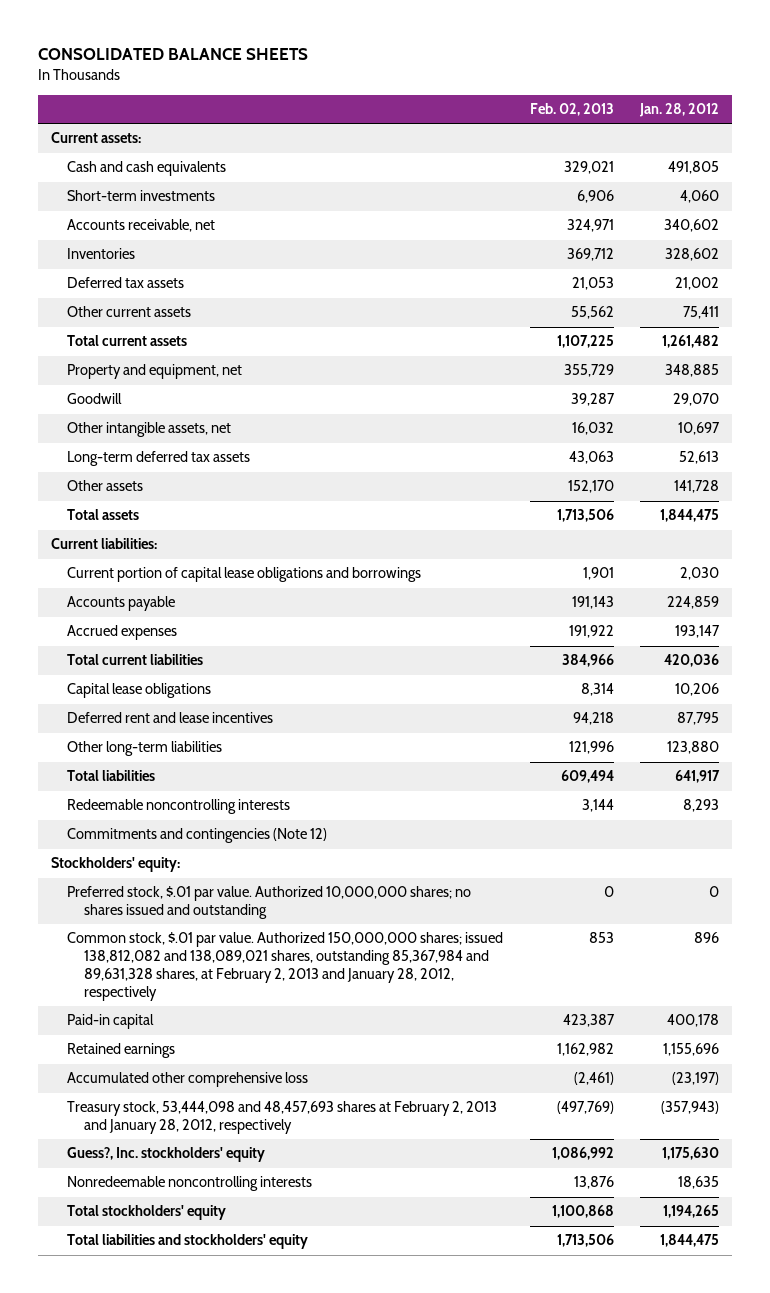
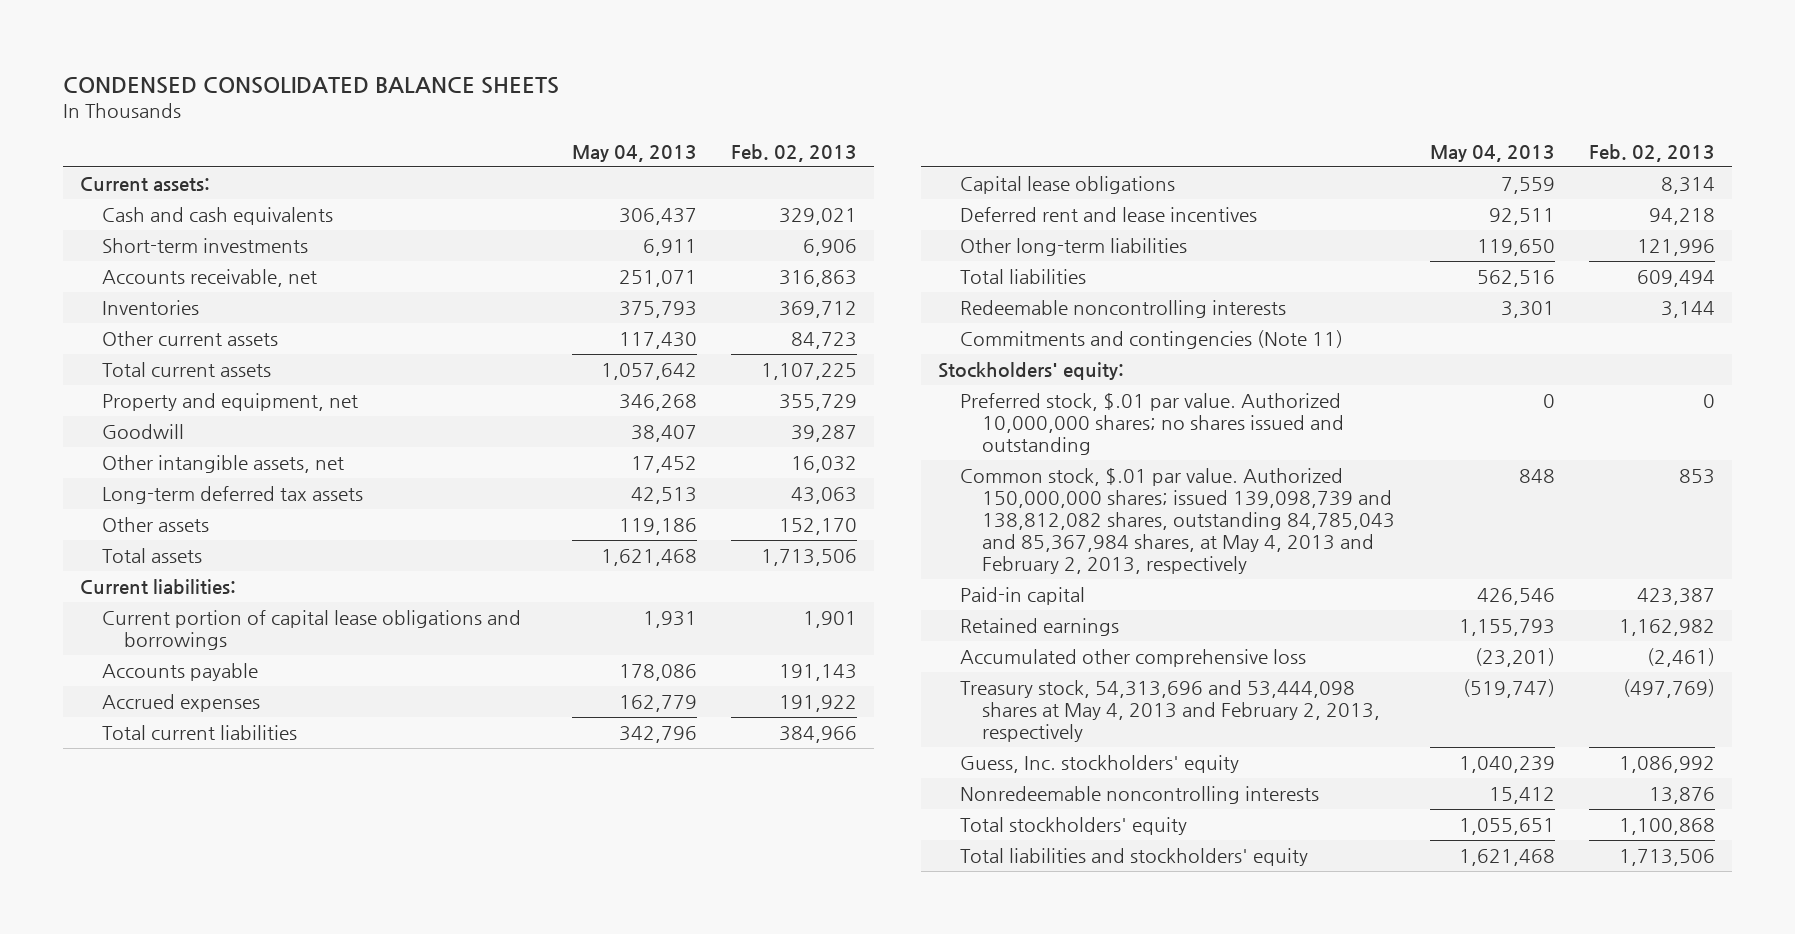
- CONSOLIDATED BALANCE SHEETS
+ CONDENSED CONSOLIDATED BALANCE SHEETS
- | Feb. 02, 2013 | Jan. 28, 2012
+ | May 04, 2013 | Feb. 02, 2013
- Accounts receivable, net | 324,971 | 340,602
+ Accounts receivable, net | 251,071 | 316,863
- Deferred tax assets | 21,053 | 21,002
- Other current assets | 55,562 | 75,411
+ Other current assets | 117,430 | 84,723
- Commitments and contingencies (Note 12)
+ Commitments and contingencies (Note 11)
- Common stock, $.01 par value. Authorized 150,000,000 shares; issued 138,812,082 and 138,089,021 shares, outstanding 85,367,984 and 89,631,328 shares, at February 2, 2013 and January 28, 2012, respectively | 853 | 896
+ Common stock, $.01 par value. Authorized 150,000,000 shares; issued 139,098,739 and 138,812,082 shares, outstanding 84,785,043 and 85,367,984 shares, at May 4, 2013 and February 2, 2013, respectively | 848 | 853
- Treasury stock, 53,444,098 and 48,457,693 shares at February 2, 2013 and January 28, 2012, respectively | (497,769) | (357,943)
- Guess?, Inc. stockholders' equity | 1,086,992 | 1,175,630
+ Treasury stock, 54,313,696 and 53,444,098 shares at May 4, 2013 and February 2, 2013, respectively | (519,747) | (497,769)
+ Guess, Inc. stockholders' equity | 1,040,239 | 1,086,992

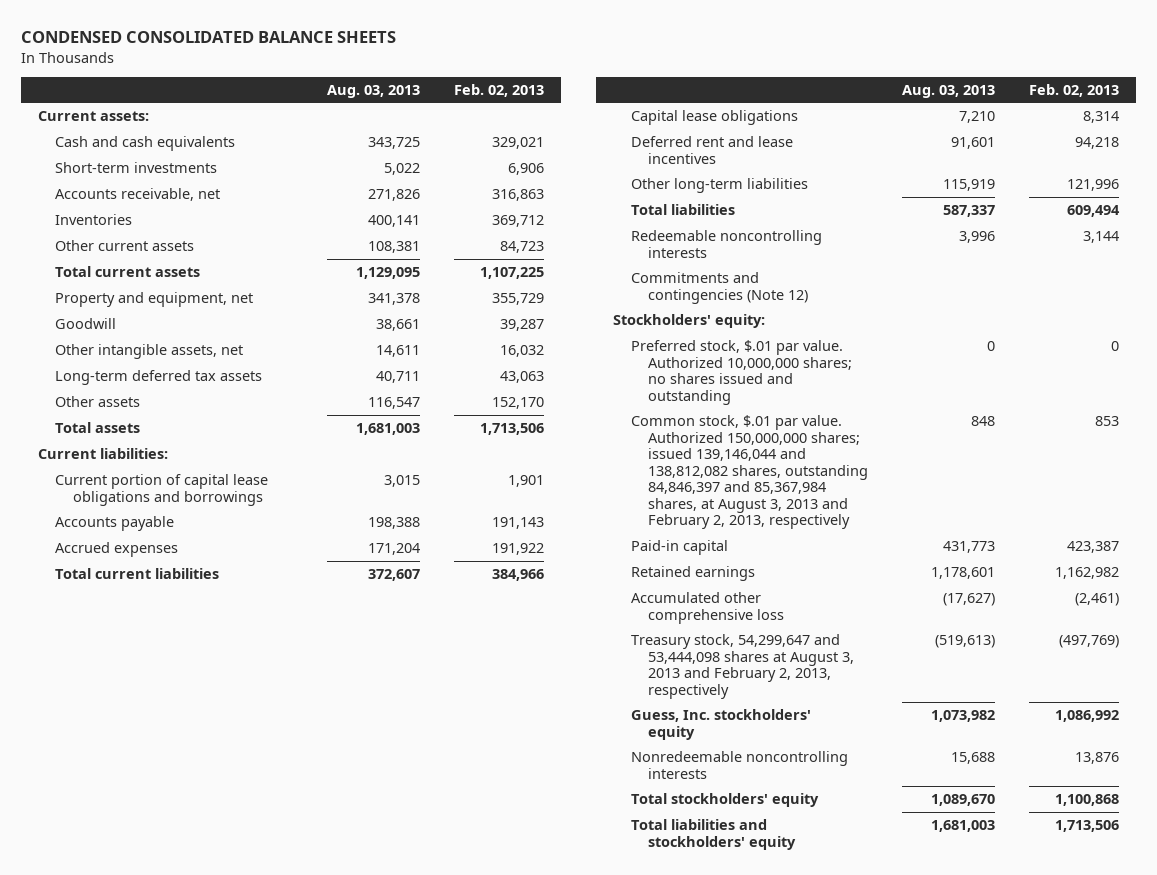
- | May 04, 2013 | Feb. 02, 2013
+ | Aug. 03, 2013 | Feb. 02, 2013
- Commitments and contingencies (Note 11)
+ Commitments and contingencies (Note 12)
- Common stock, $.01 par value. Authorized 150,000,000 shares; issued 139,098,739 and 138,812,082 shares, outstanding 84,785,043 and 85,367,984 shares, at May 4, 2013 and February 2, 2013, respectively | 848 | 853
+ Common stock, $.01 par value. Authorized 150,000,000 shares; issued 139,146,044 and 138,812,082 shares, outstanding 84,846,397 and 85,367,984 shares, at August 3, 2013 and February 2, 2013, respectively | 848 | 853
- Treasury stock, 54,313,696 and 53,444,098 shares at May 4, 2013 and February 2, 2013, respectively | (519,747) | (497,769)
+ Treasury stock, 54,299,647 and 53,444,098 shares at August 3, 2013 and February 2, 2013, respectively | (519,613) | (497,769)

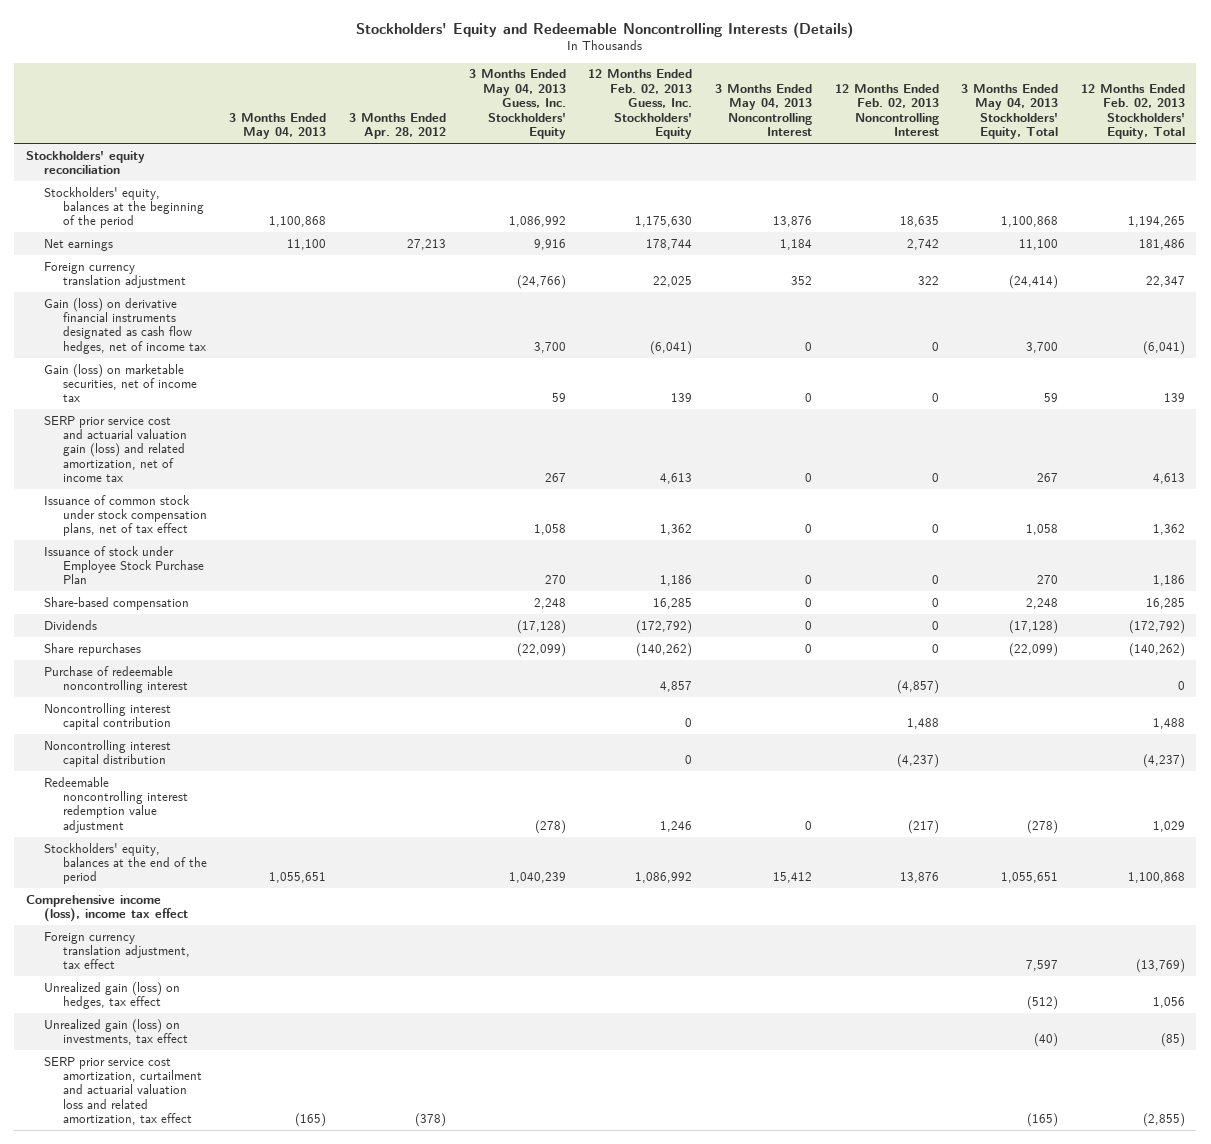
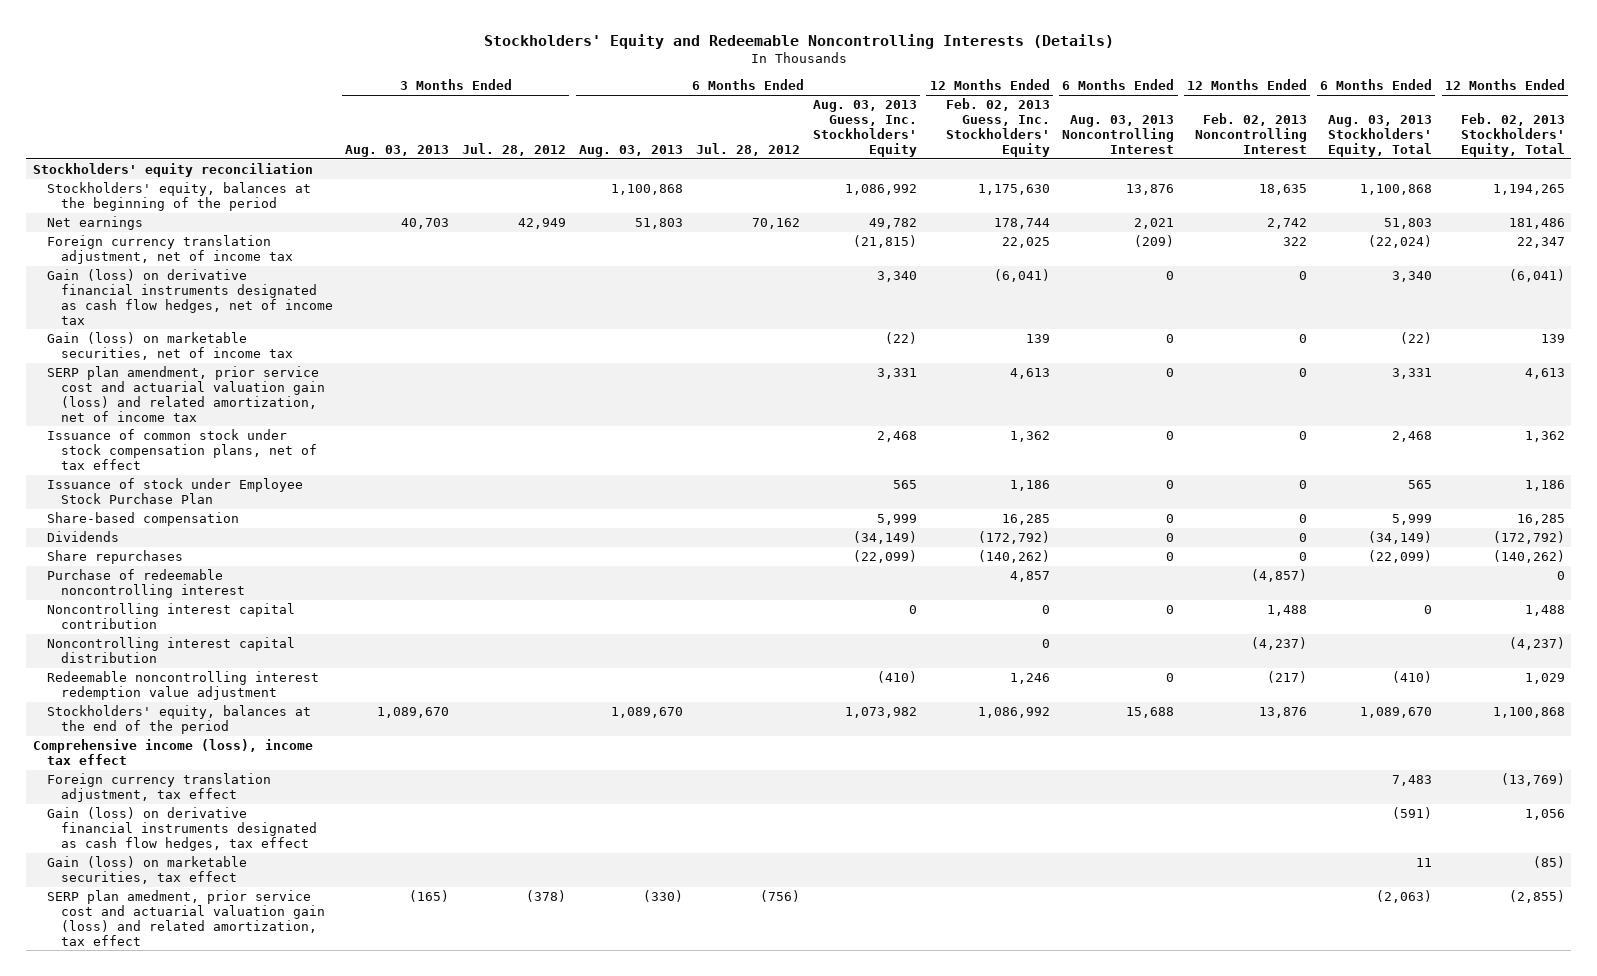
- | 3 Months Ended May 04, 2013 | 3 Months Ended Apr. 28, 2012 | 3 Months Ended May 04, 2013 Guess, Inc. Stockholders' Equity | 12 Months Ended Feb. 02, 2013 Guess, Inc. Stockholders' Equity | 3 Months Ended May 04, 2013 Noncontrolling Interest | 12 Months Ended Feb. 02, 2013 Noncontrolling Interest | 3 Months Ended May 04, 2013 Stockholders' Equity, Total | 12 Months Ended Feb. 02, 2013 Stockholders' Equity, Total
+ | 3 Months Ended Aug. 03, 2013 | 3 Months Ended Jul. 28, 2012 | 6 Months Ended Aug. 03, 2013 | 6 Months Ended Jul. 28, 2012 | 6 Months Ended Aug. 03, 2013 Guess, Inc. Stockholders' Equity | 12 Months Ended Feb. 02, 2013 Guess, Inc. Stockholders' Equity | 6 Months Ended Aug. 03, 2013 Noncontrolling Interest | 12 Months Ended Feb. 02, 2013 Noncontrolling Interest | 6 Months Ended Aug. 03, 2013 Stockholders' Equity, Total | 12 Months Ended Feb. 02, 2013 Stockholders' Equity, Total
- Foreign currency translation adjustment | | | (24,766) | 22,025 | 352 | 322 | (24,414) | 22,347
+ Foreign currency translation adjustment, net of income tax | | | | | (21,815) | 22,025 | (209) | 322 | (22,024) | 22,347
- SERP prior service cost and actuarial valuation gain (loss) and related amortization, net of income tax | | | 267 | 4,613 | 0 | 0 | 267 | 4,613
+ SERP plan amendment, prior service cost and actuarial valuation gain (loss) and related amortization, net of income tax | | | | | 3,331 | 4,613 | 0 | 0 | 3,331 | 4,613
- Unrealized gain (loss) on hedges, tax effect | | | | | | | (512) | 1,056
- Unrealized gain (loss) on investments, tax effect | | | | | | | (40) | (85)
- SERP prior service cost amortization, curtailment and actuarial valuation loss and related amortization, tax effect | (165) | (378) | | | | | (165) | (2,855)
+ Gain (loss) on derivative financial instruments designated as cash flow hedges, tax effect | | | | | | | | | (591) | 1,056
+ Gain (loss) on marketable securities, tax effect | | | | | | | | | 11 | (85)
+ SERP plan amedment, prior service cost and actuarial valuation gain (loss) and related amortization, tax effect | (165) | (378) | (330) | (756) | | | | | (2,063) | (2,855)

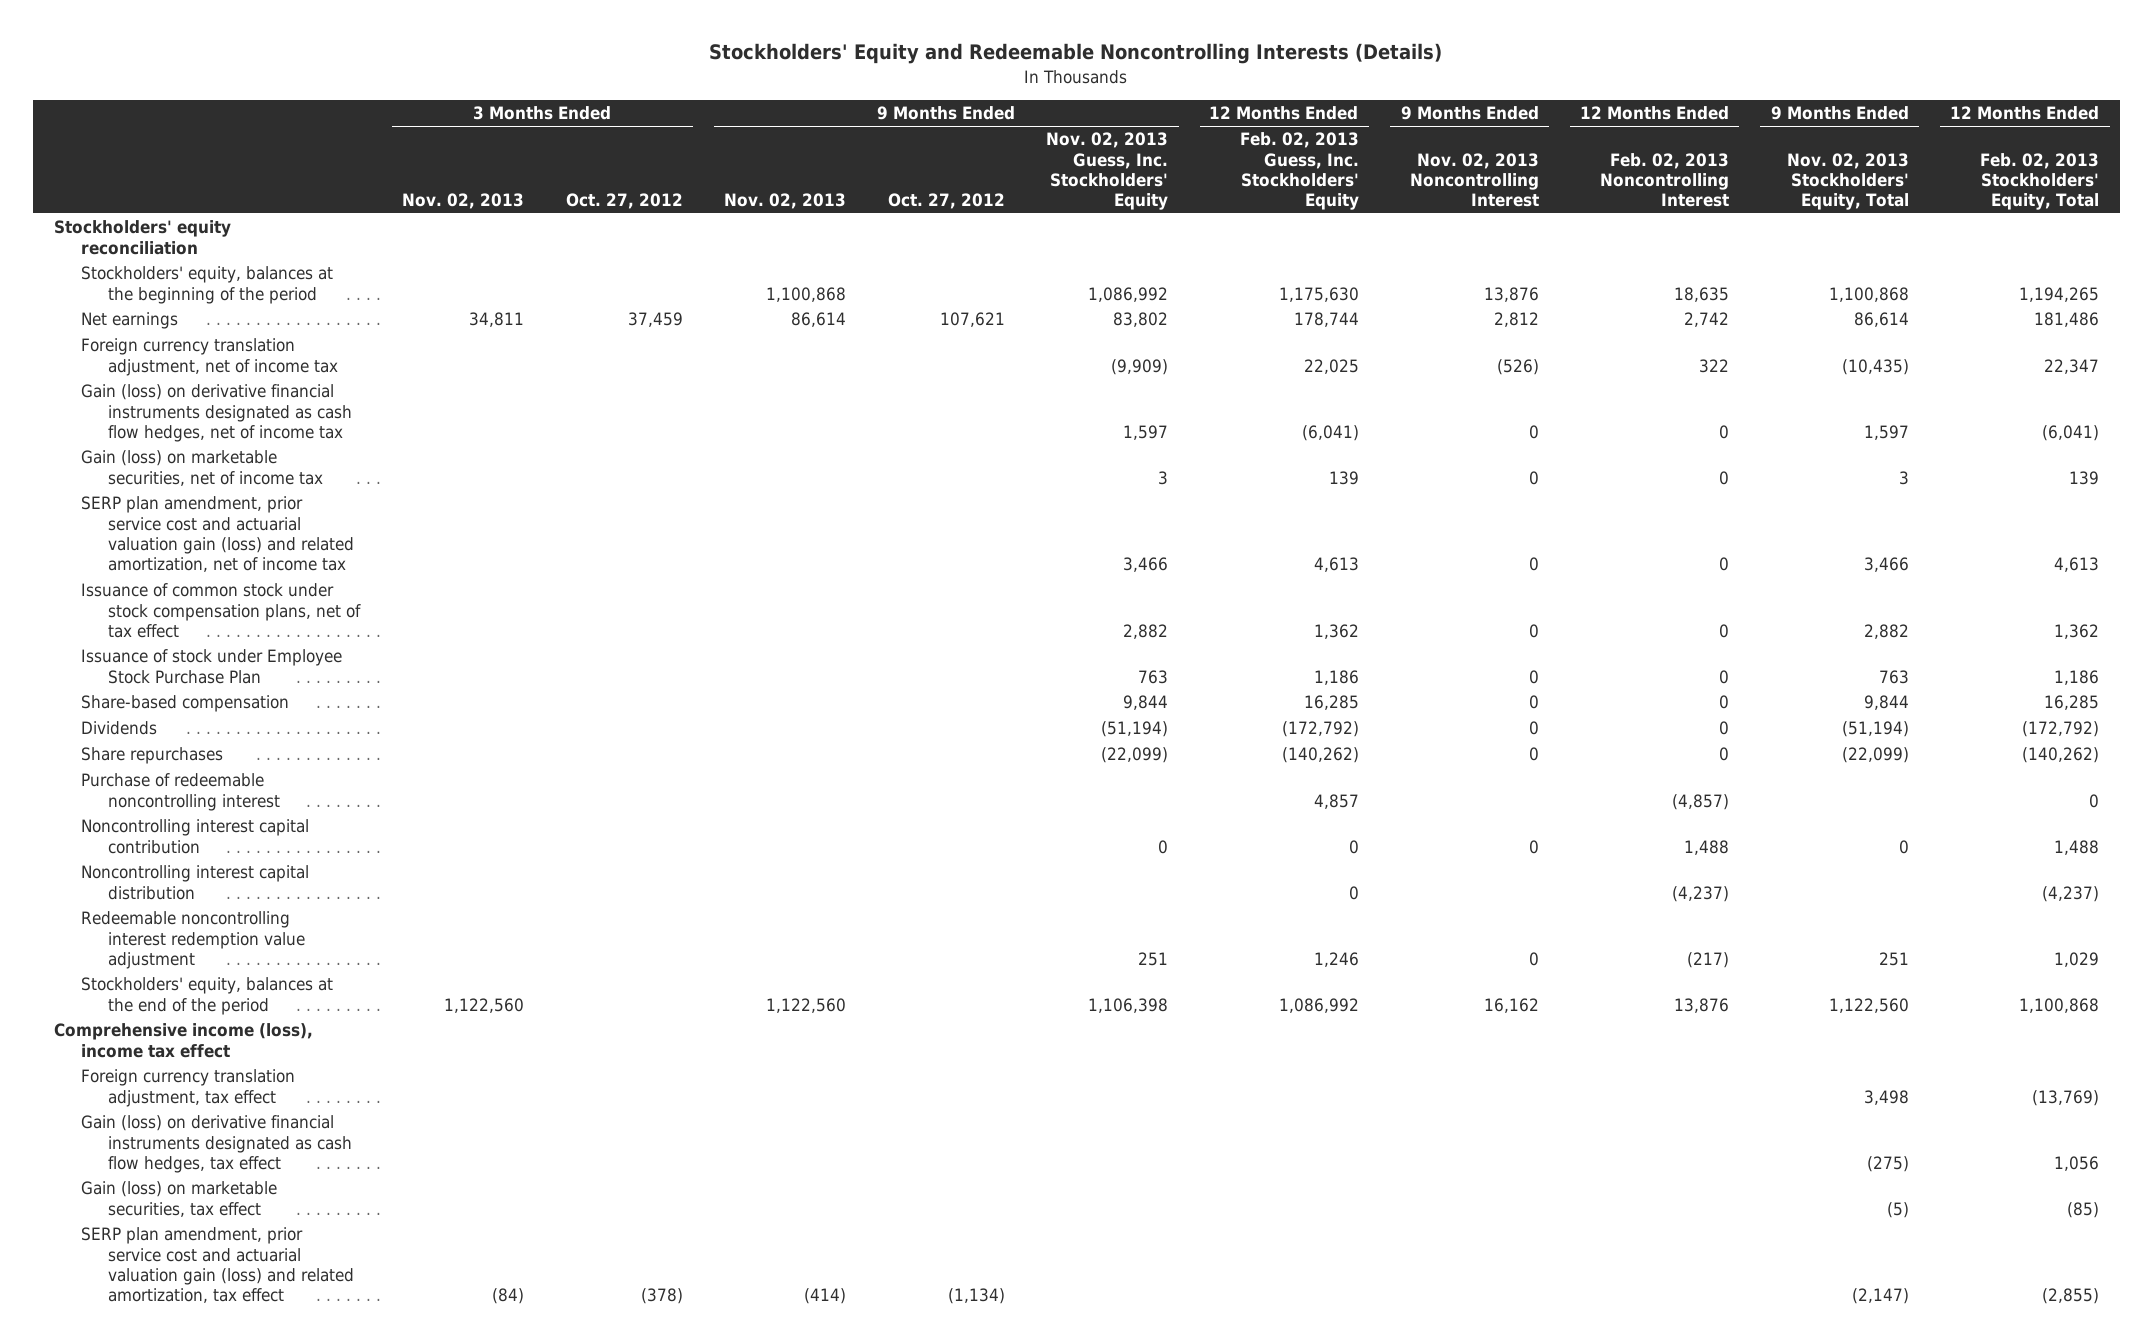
- | 3 Months Ended Aug. 03, 2013 | 3 Months Ended Jul. 28, 2012 | 6 Months Ended Aug. 03, 2013 | 6 Months Ended Jul. 28, 2012 | 6 Months Ended Aug. 03, 2013 Guess, Inc. Stockholders' Equity | 12 Months Ended Feb. 02, 2013 Guess, Inc. Stockholders' Equity | 6 Months Ended Aug. 03, 2013 Noncontrolling Interest | 12 Months Ended Feb. 02, 2013 Noncontrolling Interest | 6 Months Ended Aug. 03, 2013 Stockholders' Equity, Total | 12 Months Ended Feb. 02, 2013 Stockholders' Equity, Total
+ | 3 Months Ended Nov. 02, 2013 | 3 Months Ended Oct. 27, 2012 | 9 Months Ended Nov. 02, 2013 | 9 Months Ended Oct. 27, 2012 | 9 Months Ended Nov. 02, 2013 Guess, Inc. Stockholders' Equity | 12 Months Ended Feb. 02, 2013 Guess, Inc. Stockholders' Equity | 9 Months Ended Nov. 02, 2013 Noncontrolling Interest | 12 Months Ended Feb. 02, 2013 Noncontrolling Interest | 9 Months Ended Nov. 02, 2013 Stockholders' Equity, Total | 12 Months Ended Feb. 02, 2013 Stockholders' Equity, Total
- SERP plan amedment, prior service cost and actuarial valuation gain (loss) and related amortization, tax effect | (165) | (378) | (330) | (756) | | | | | (2,063) | (2,855)
+ SERP plan amendment, prior service cost and actuarial valuation gain (loss) and related amortization, tax effect | (84) | (378) | (414) | (1,134) | | | | | (2,147) | (2,855)

